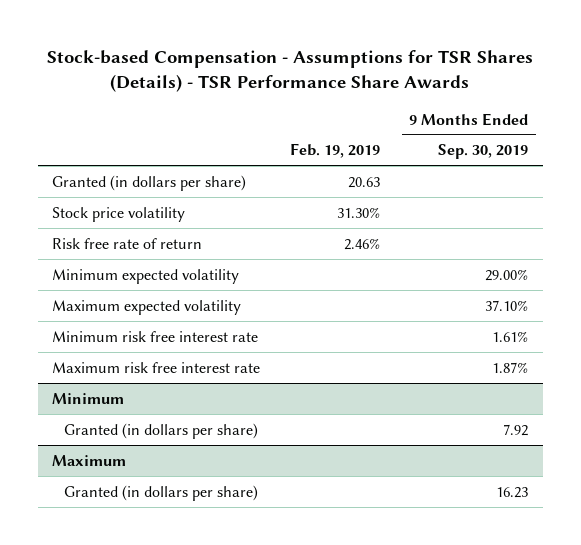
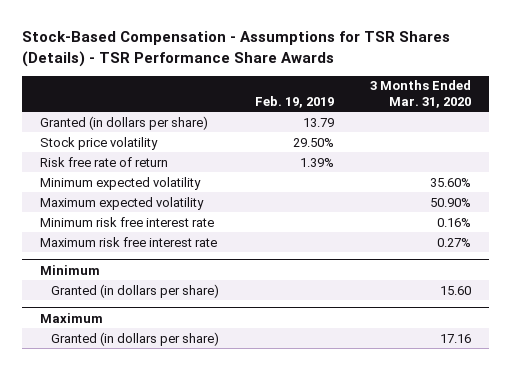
- Stock-based Compensation - Assumptions for TSR Shares (Details) - TSR Performance Share Awards
+ Stock-Based Compensation - Assumptions for TSR Shares (Details) - TSR Performance Share Awards
- | Feb. 19, 2019 | 9 Months Ended Sep. 30, 2019
+ | Feb. 19, 2019 | 3 Months Ended Mar. 31, 2020
- Granted (in dollars per share) | 20.63 |
- Stock price volatility | 31.30% |
- Risk free rate of return | 2.46% |
+ Granted (in dollars per share) | 13.79 |
+ Stock price volatility | 29.50% |
+ Risk free rate of return | 1.39% |

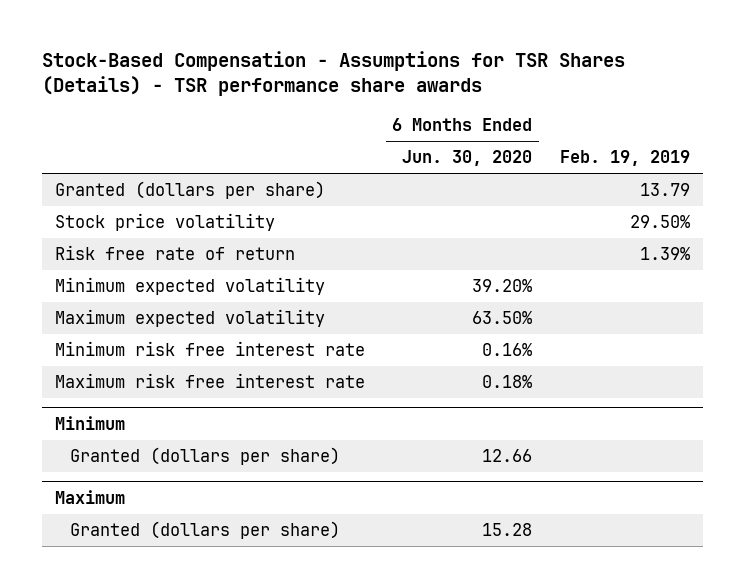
- Stock-Based Compensation - Assumptions for TSR Shares (Details) - TSR Performance Share Awards
+ Stock-Based Compensation - Assumptions for TSR Shares (Details) - TSR performance share awards
- | Feb. 19, 2019 | 3 Months Ended Mar. 31, 2020
+ | 6 Months Ended Jun. 30, 2020 | Feb. 19, 2019
- Granted (in dollars per share) | 13.79 |
+ Granted (dollars per share) | | 13.79
@ Minimum
- Granted (in dollars per share) | | 15.60
+ Granted (dollars per share) | 12.66 |
@ Maximum
- Granted (in dollars per share) | | 17.16
+ Granted (dollars per share) | 15.28 |

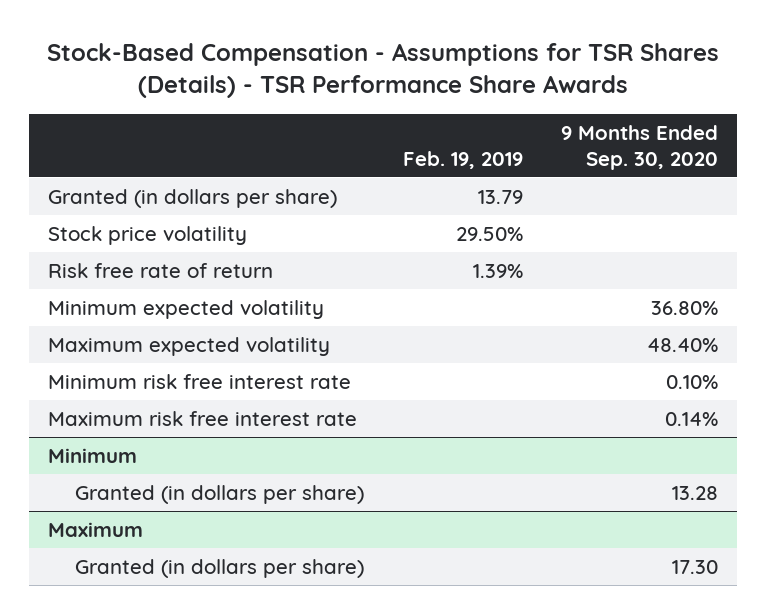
- Stock-Based Compensation - Assumptions for TSR Shares (Details) - TSR performance share awards
+ Stock-Based Compensation - Assumptions for TSR Shares (Details) - TSR Performance Share Awards
- | 6 Months Ended Jun. 30, 2020 | Feb. 19, 2019
+ | Feb. 19, 2019 | 9 Months Ended Sep. 30, 2020
- Granted (dollars per share) | | 13.79
+ Granted (in dollars per share) | 13.79 |
@ Minimum
- Granted (dollars per share) | 12.66 |
+ Granted (in dollars per share) | | 13.28
@ Maximum
- Granted (dollars per share) | 15.28 |
+ Granted (in dollars per share) | | 17.30

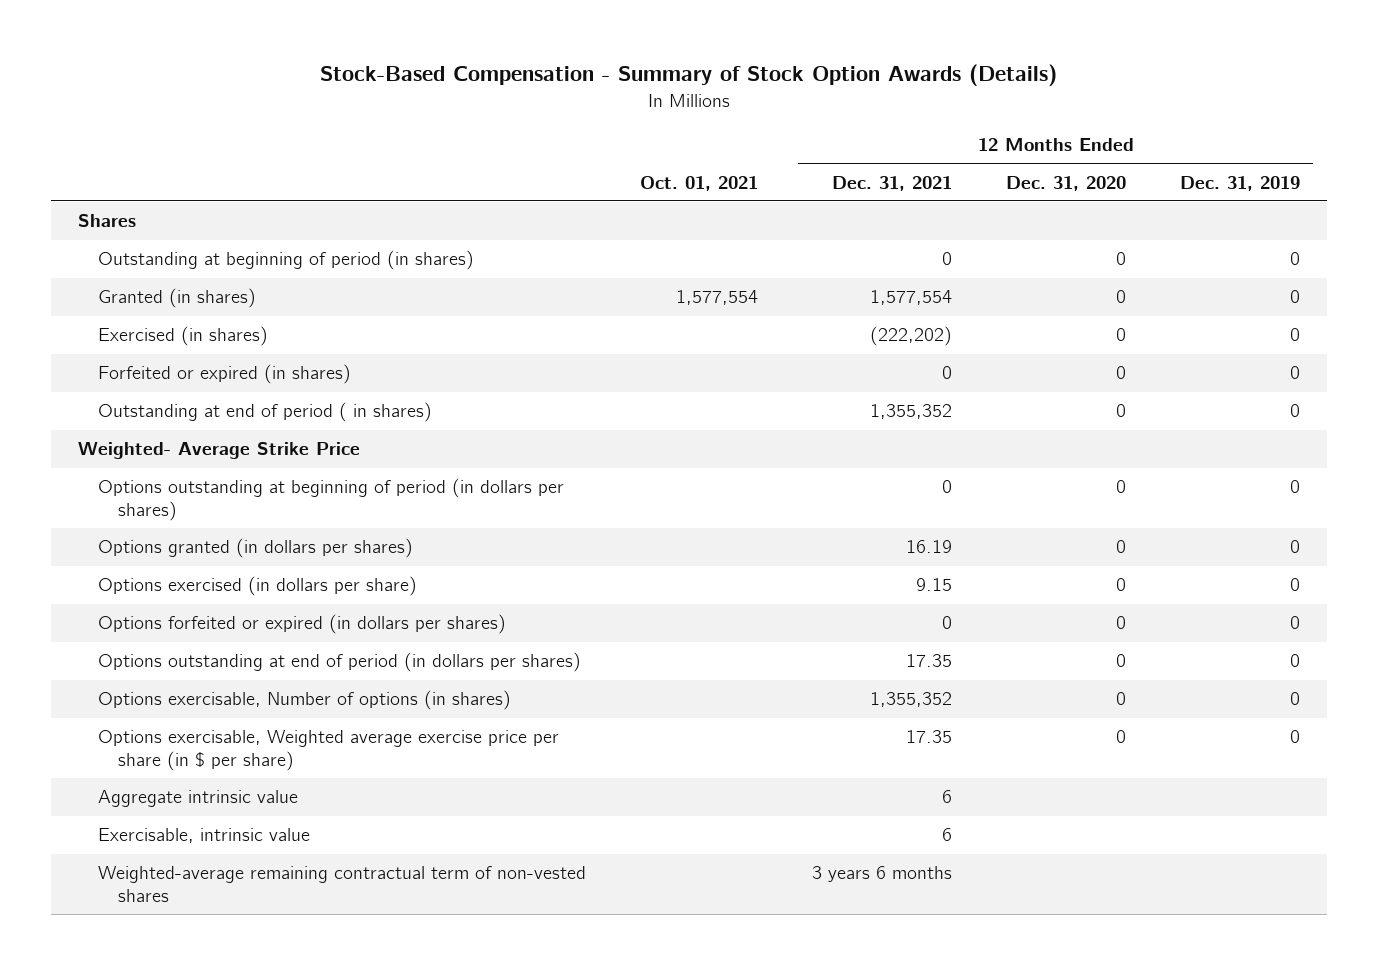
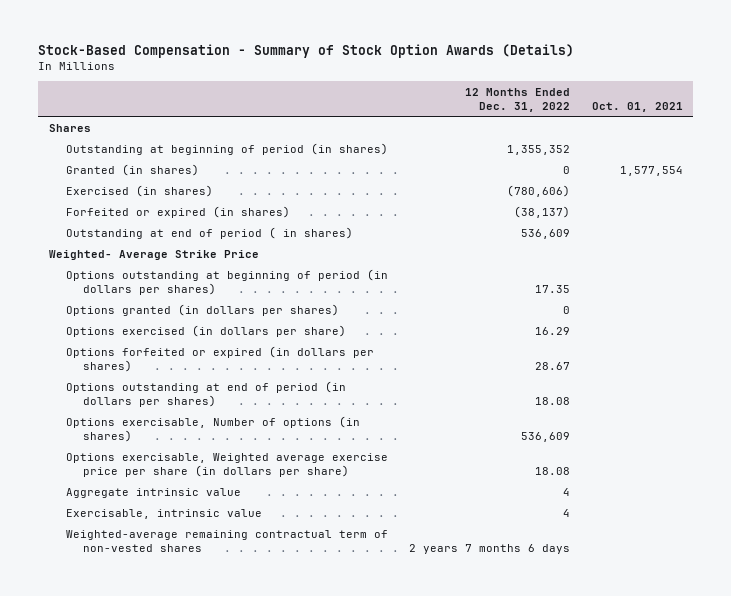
- | Oct. 01, 2021 | 12 Months Ended Dec. 31, 2021 | 12 Months Ended Dec. 31, 2020 | 12 Months Ended Dec. 31, 2019
+ | 12 Months Ended Dec. 31, 2022 | Oct. 01, 2021
- Options exercisable, Weighted average exercise price per share (in $ per share) | | 17.35 | 0 | 0
+ Options exercisable, Weighted average exercise price per share (in dollars per share) | 18.08 |

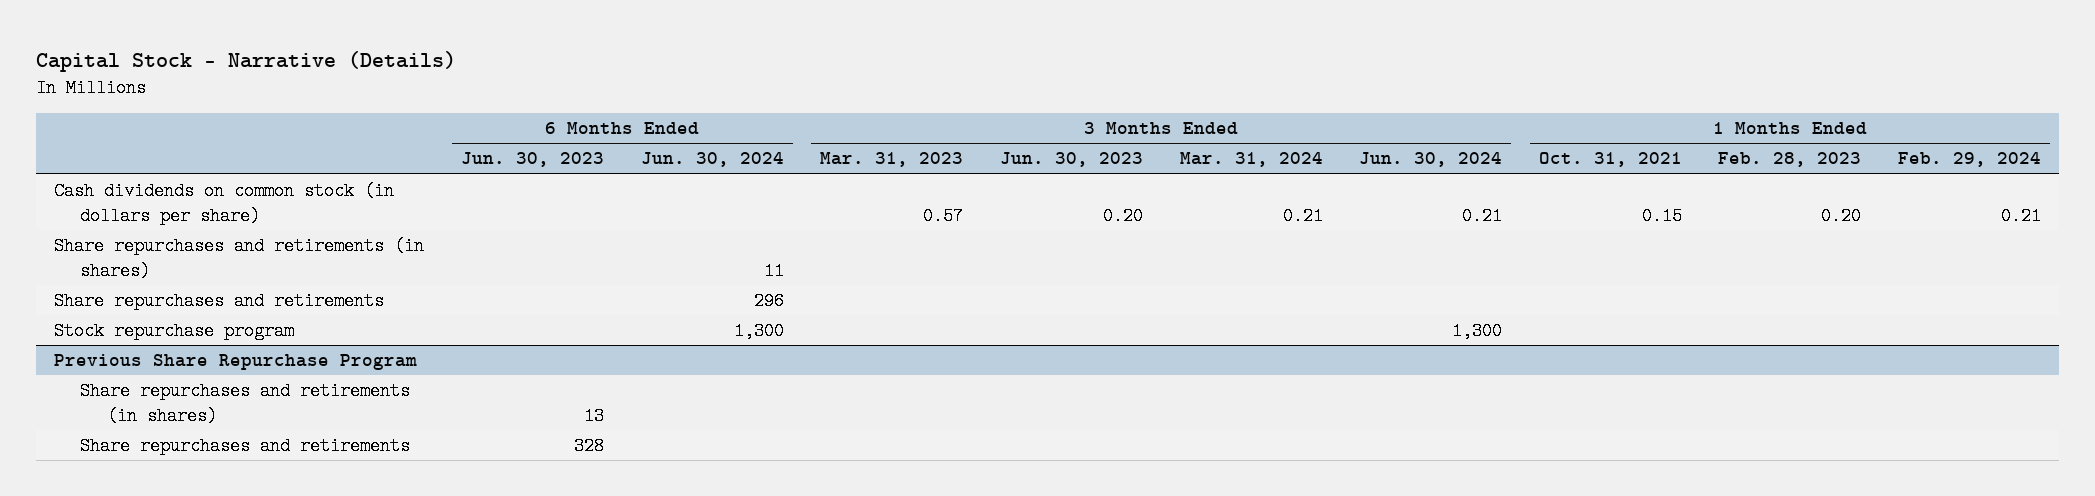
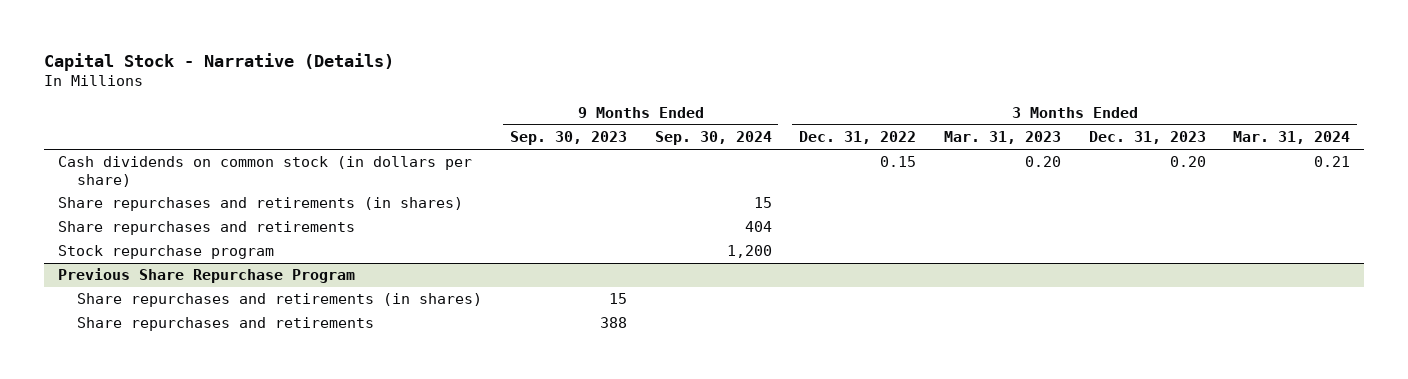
- | 6 Months Ended Jun. 30, 2023 | 6 Months Ended Jun. 30, 2024 | 3 Months Ended Mar. 31, 2023 | 3 Months Ended Jun. 30, 2023 | 3 Months Ended Mar. 31, 2024 | 3 Months Ended Jun. 30, 2024 | 1 Months Ended Oct. 31, 2021 | 1 Months Ended Feb. 28, 2023 | 1 Months Ended Feb. 29, 2024
+ | 9 Months Ended Sep. 30, 2023 | 9 Months Ended Sep. 30, 2024 | 3 Months Ended Dec. 31, 2022 | 3 Months Ended Mar. 31, 2023 | 3 Months Ended Dec. 31, 2023 | 3 Months Ended Mar. 31, 2024
- Cash dividends on common stock (in dollars per share) | | | 0.57 | 0.20 | 0.21 | 0.21 | 0.15 | 0.20 | 0.21
+ Cash dividends on common stock (in dollars per share) | | | 0.15 | 0.20 | 0.20 | 0.21

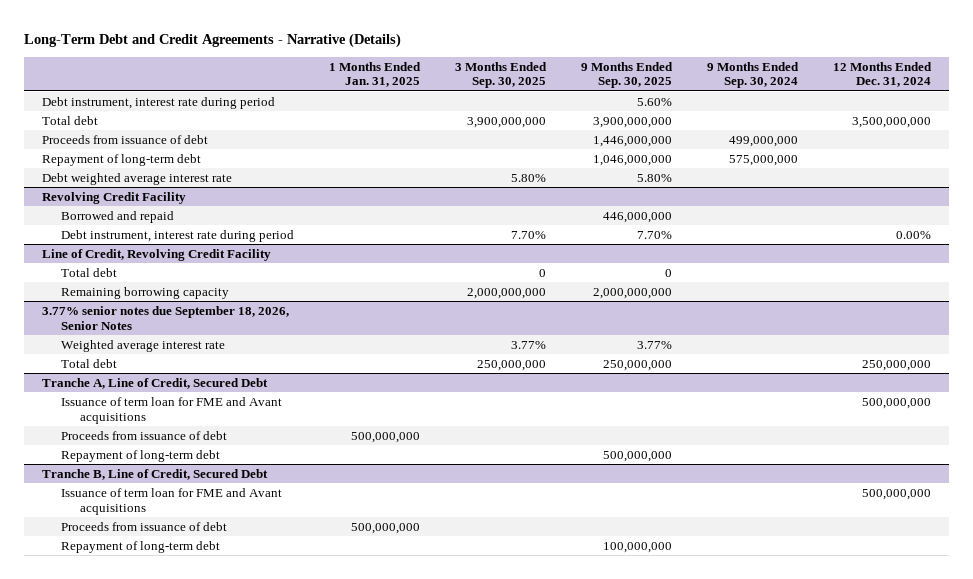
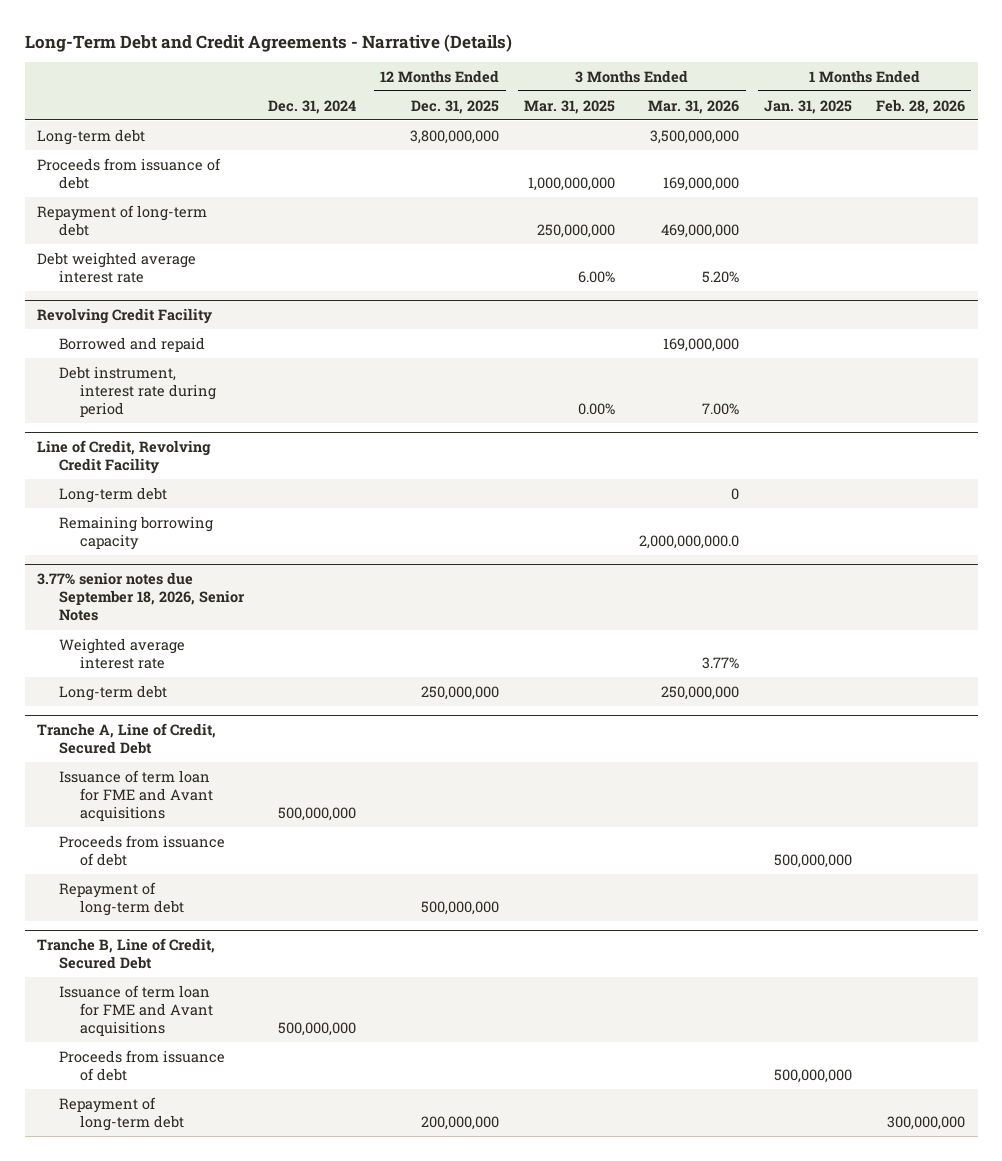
- | 1 Months Ended Jan. 31, 2025 | 3 Months Ended Sep. 30, 2025 | 9 Months Ended Sep. 30, 2025 | 9 Months Ended Sep. 30, 2024 | 12 Months Ended Dec. 31, 2024
+ | Dec. 31, 2024 | 12 Months Ended Dec. 31, 2025 | 3 Months Ended Mar. 31, 2025 | 3 Months Ended Mar. 31, 2026 | 1 Months Ended Jan. 31, 2025 | 1 Months Ended Feb. 28, 2026
- Debt instrument, interest rate during period | | | 5.60% | |
- Total debt | | 3,900,000,000 | 3,900,000,000 | | 3,500,000,000
+ Long-term debt | | 3,800,000,000 | | 3,500,000,000 | |
@ Line of Credit, Revolving Credit Facility
- Total debt | | 0 | 0 | |
+ Long-term debt | | | | 0 | |
@ 3.77% senior notes due September 18, 2026, Senior Notes
- Total debt | | 250,000,000 | 250,000,000 | | 250,000,000
+ Long-term debt | | 250,000,000 | | 250,000,000 | |

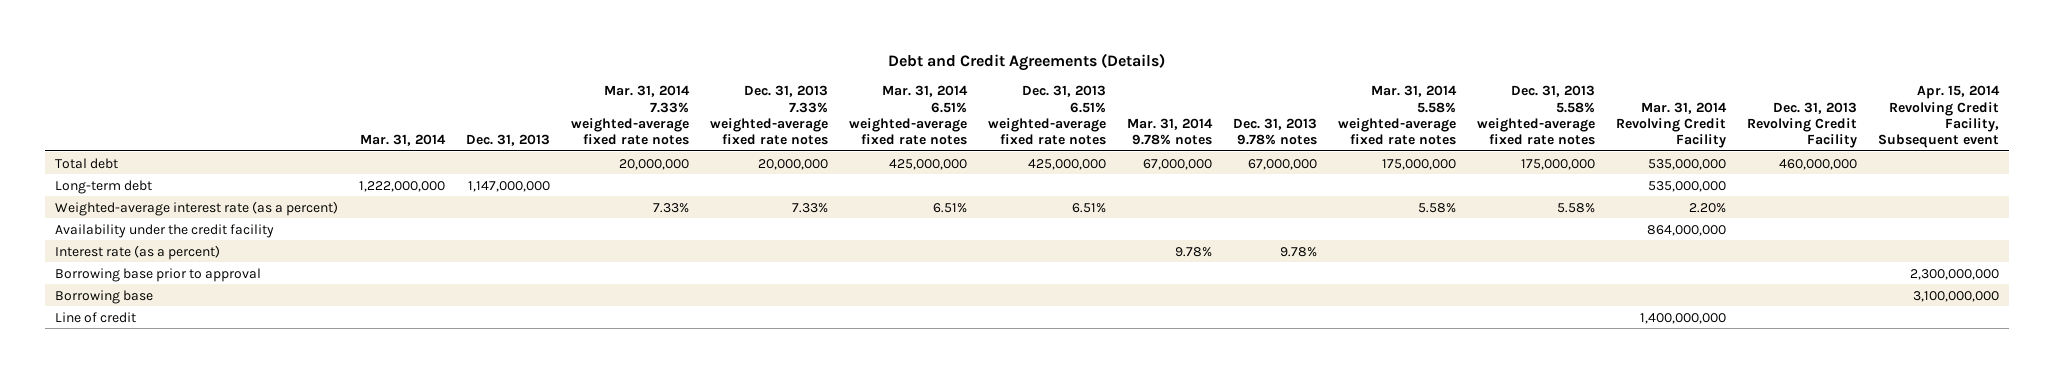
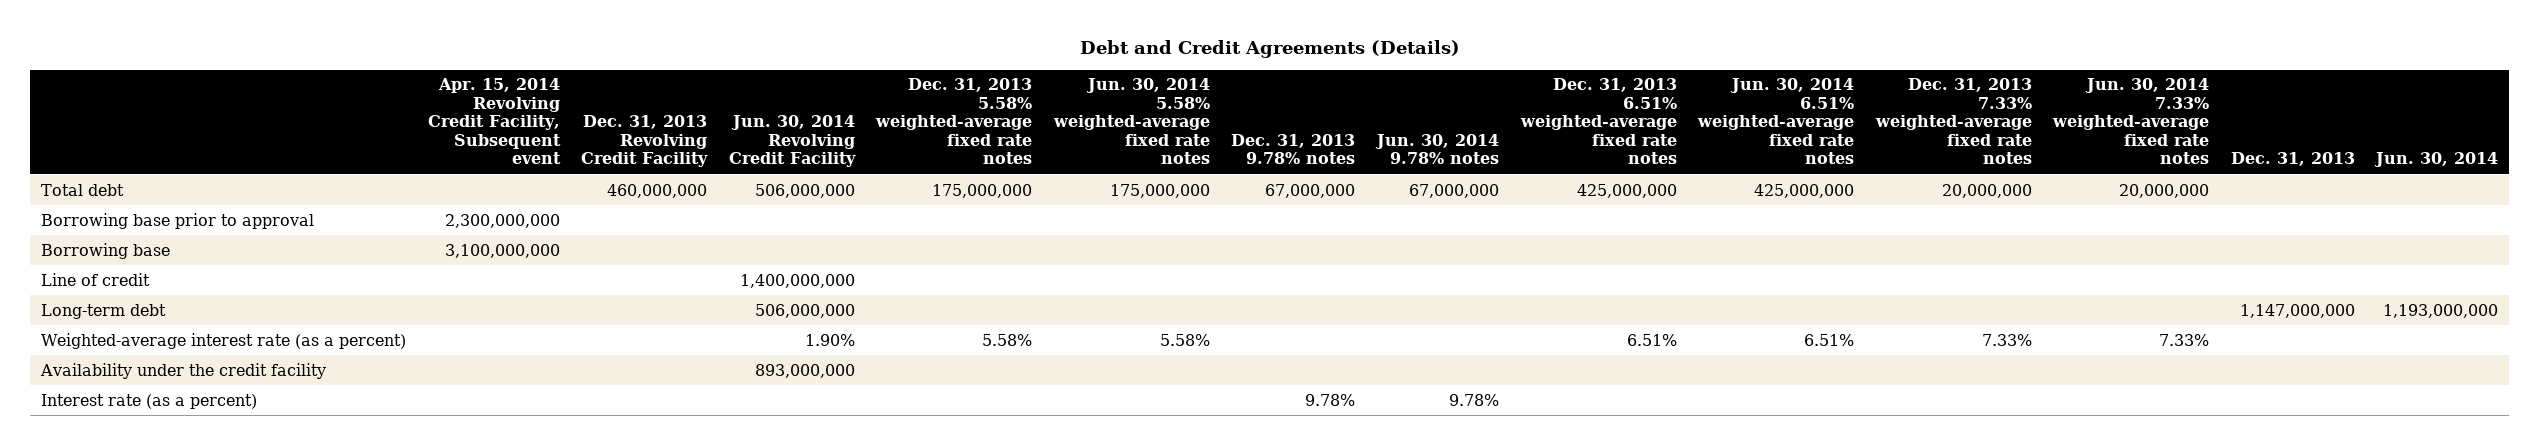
- | Mar. 31, 2014 | Dec. 31, 2013 | Mar. 31, 2014 7.33% weighted-average fixed rate notes | Dec. 31, 2013 7.33% weighted-average fixed rate notes | Mar. 31, 2014 6.51% weighted-average fixed rate notes | Dec. 31, 2013 6.51% weighted-average fixed rate notes | Mar. 31, 2014 9.78% notes | Dec. 31, 2013 9.78% notes | Mar. 31, 2014 5.58% weighted-average fixed rate notes | Dec. 31, 2013 5.58% weighted-average fixed rate notes | Mar. 31, 2014 Revolving Credit Facility | Dec. 31, 2013 Revolving Credit Facility | Apr. 15, 2014 Revolving Credit Facility, Subsequent event
+ | Apr. 15, 2014 Revolving Credit Facility, Subsequent event | Dec. 31, 2013 Revolving Credit Facility | Jun. 30, 2014 Revolving Credit Facility | Dec. 31, 2013 5.58% weighted-average fixed rate notes | Jun. 30, 2014 5.58% weighted-average fixed rate notes | Dec. 31, 2013 9.78% notes | Jun. 30, 2014 9.78% notes | Dec. 31, 2013 6.51% weighted-average fixed rate notes | Jun. 30, 2014 6.51% weighted-average fixed rate notes | Dec. 31, 2013 7.33% weighted-average fixed rate notes | Jun. 30, 2014 7.33% weighted-average fixed rate notes | Dec. 31, 2013 | Jun. 30, 2014
moved up: Borrowing base prior to approval | 2,300,000,000 | | | | | | | | | | | |
moved up: Borrowing base | 3,100,000,000 | | | | | | | | | | | |
moved up: Line of credit | | | 1,400,000,000 | | | | | | | | | |

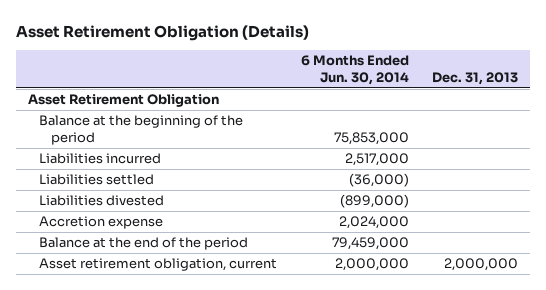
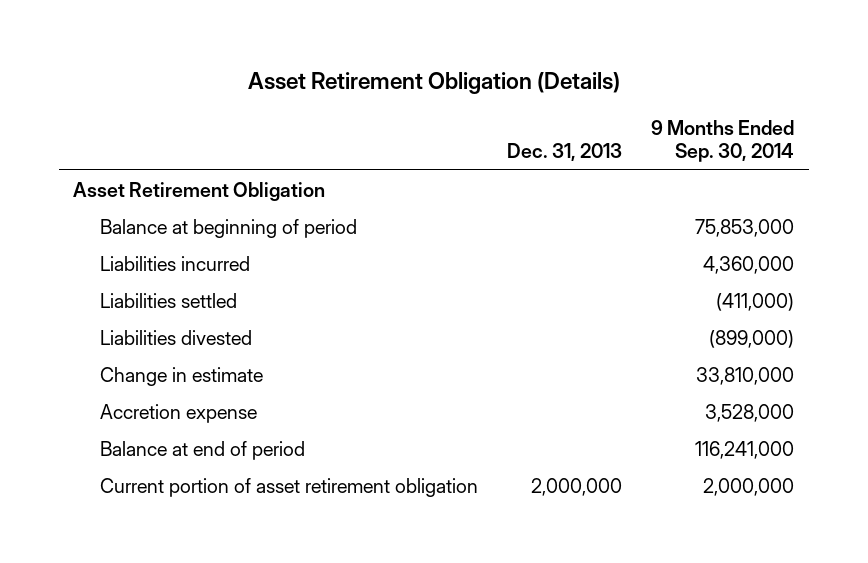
- | 6 Months Ended Jun. 30, 2014 | Dec. 31, 2013
+ | Dec. 31, 2013 | 9 Months Ended Sep. 30, 2014
- Balance at the beginning of the period | 75,853,000 |
+ Balance at beginning of period | | 75,853,000
+ Change in estimate | | 33,810,000
- Balance at the end of the period | 79,459,000 |
- Asset retirement obligation, current | 2,000,000 | 2,000,000
+ Balance at end of period | | 116,241,000
+ Current portion of asset retirement obligation | 2,000,000 | 2,000,000

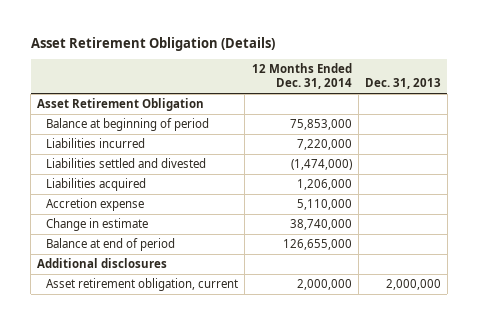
- | Dec. 31, 2013 | 9 Months Ended Sep. 30, 2014
+ | 12 Months Ended Dec. 31, 2014 | Dec. 31, 2013
- Liabilities settled | | (411,000)
- Liabilities divested | | (899,000)
+ Liabilities settled and divested | (1,474,000) |
+ Liabilities acquired | 1,206,000 |
moved down: Change in estimate | 38,740,000 |
- Current portion of asset retirement obligation | 2,000,000 | 2,000,000
+ Additional disclosures
+ Asset retirement obligation, current | 2,000,000 | 2,000,000

